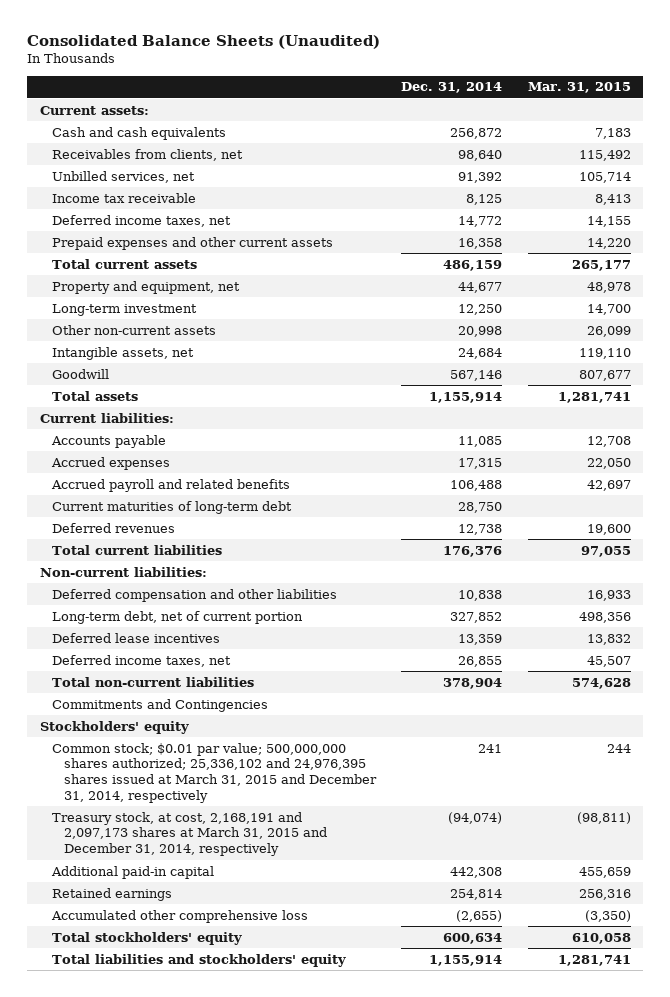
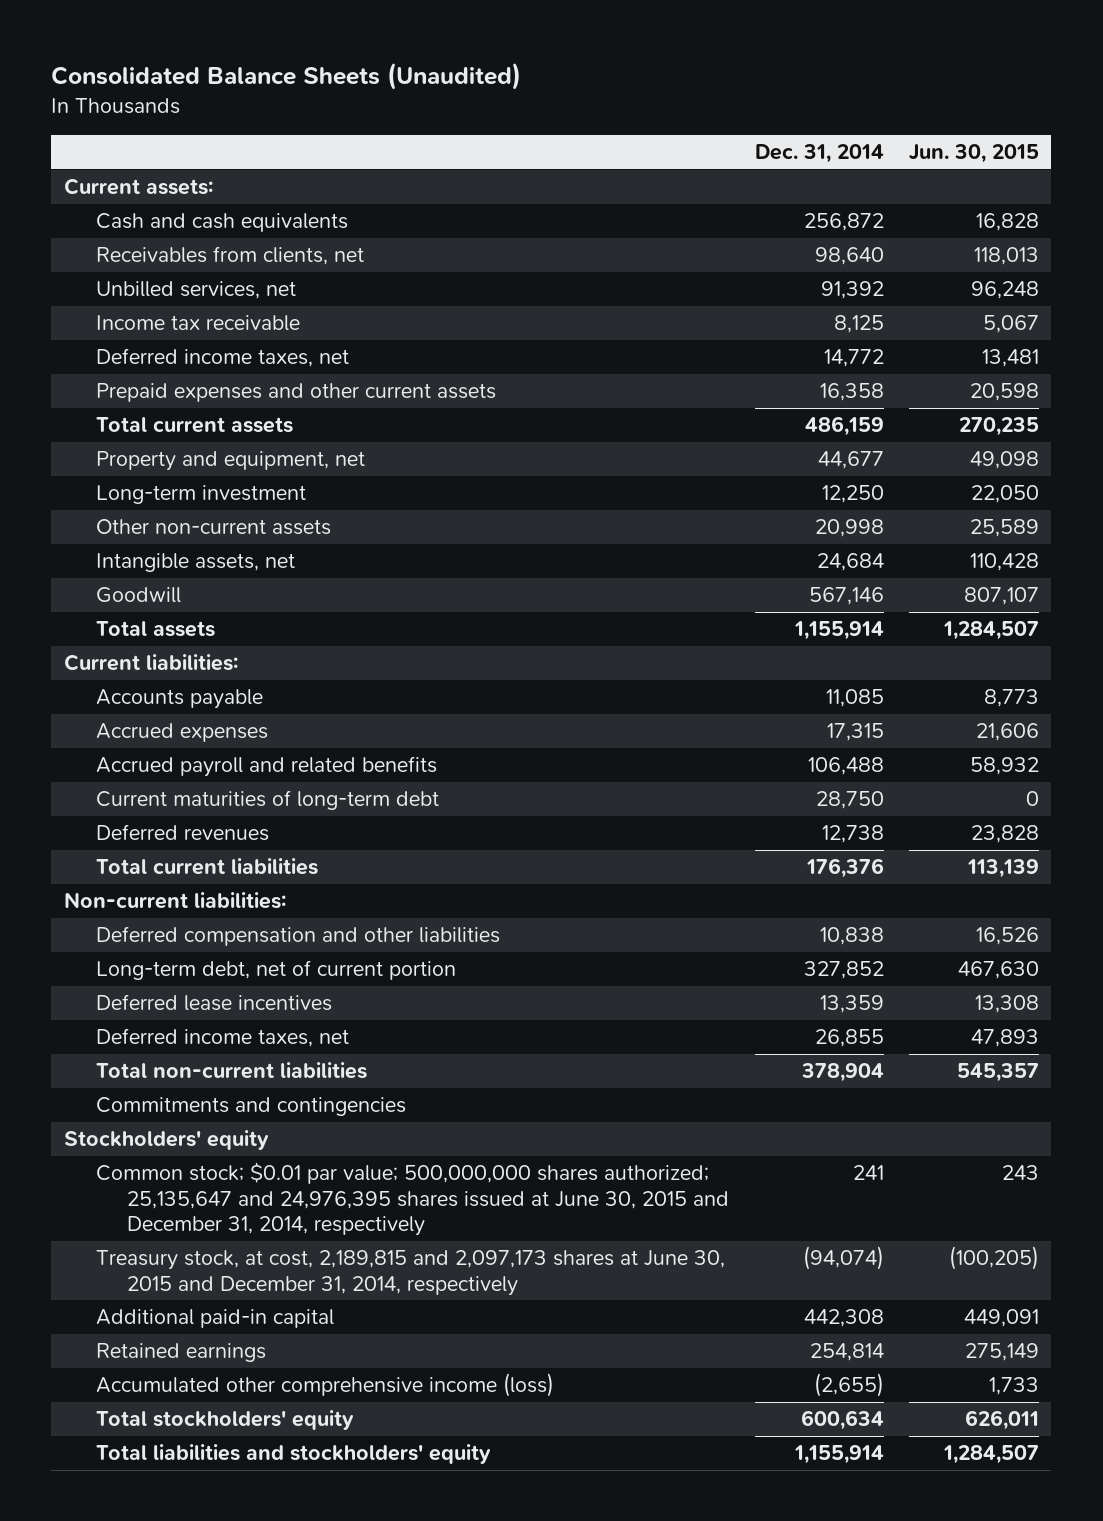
- | Dec. 31, 2014 | Mar. 31, 2015
+ | Dec. 31, 2014 | Jun. 30, 2015
- Commitments and Contingencies
+ Commitments and contingencies
- Common stock; $0.01 par value; 500,000,000 shares authorized; 25,336,102 and 24,976,395 shares issued at March 31, 2015 and December 31, 2014, respectively | 241 | 244
- Treasury stock, at cost, 2,168,191 and 2,097,173 shares at March 31, 2015 and December 31, 2014, respectively | (94,074) | (98,811)
+ Common stock; $0.01 par value; 500,000,000 shares authorized; 25,135,647 and 24,976,395 shares issued at June 30, 2015 and December 31, 2014, respectively | 241 | 243
+ Treasury stock, at cost, 2,189,815 and 2,097,173 shares at June 30, 2015 and December 31, 2014, respectively | (94,074) | (100,205)
- Accumulated other comprehensive loss | (2,655) | (3,350)
+ Accumulated other comprehensive income (loss) | (2,655) | 1,733

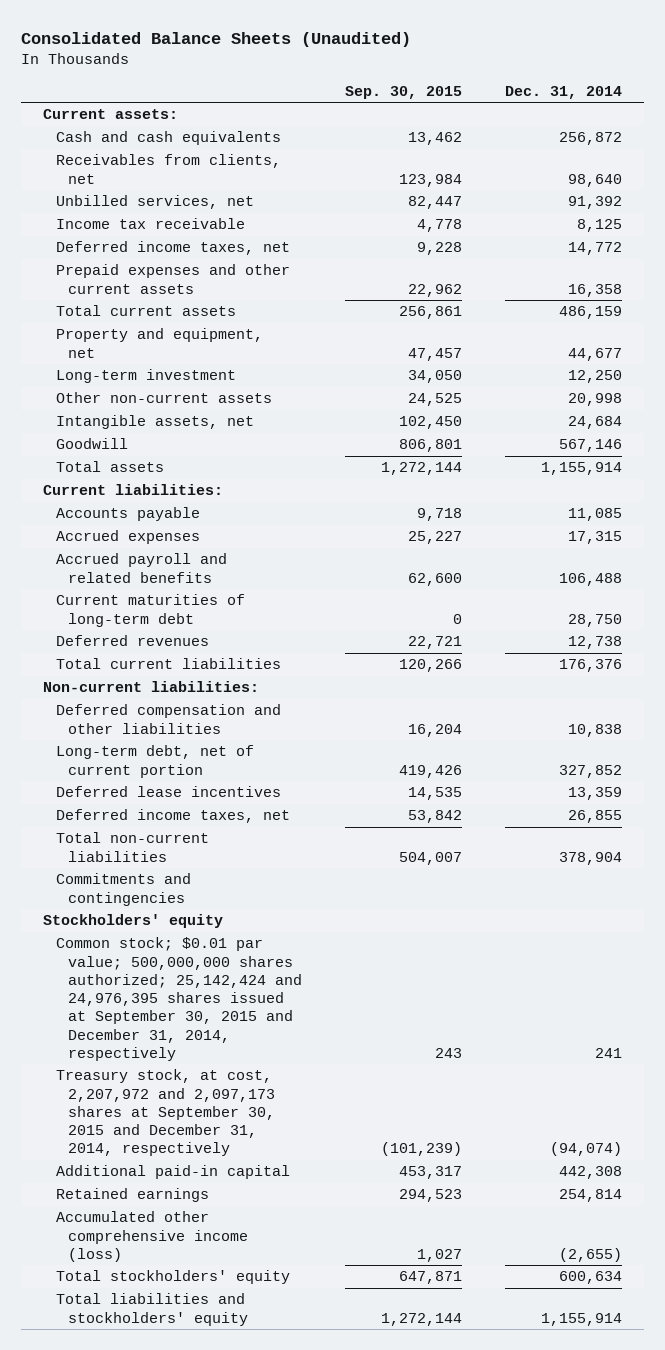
- | Dec. 31, 2014 | Jun. 30, 2015
+ | Sep. 30, 2015 | Dec. 31, 2014
- Common stock; $0.01 par value; 500,000,000 shares authorized; 25,135,647 and 24,976,395 shares issued at June 30, 2015 and December 31, 2014, respectively | 241 | 243
- Treasury stock, at cost, 2,189,815 and 2,097,173 shares at June 30, 2015 and December 31, 2014, respectively | (94,074) | (100,205)
+ Common stock; $0.01 par value; 500,000,000 shares authorized; 25,142,424 and 24,976,395 shares issued at September 30, 2015 and December 31, 2014, respectively | 243 | 241
+ Treasury stock, at cost, 2,207,972 and 2,097,173 shares at September 30, 2015 and December 31, 2014, respectively | (101,239) | (94,074)

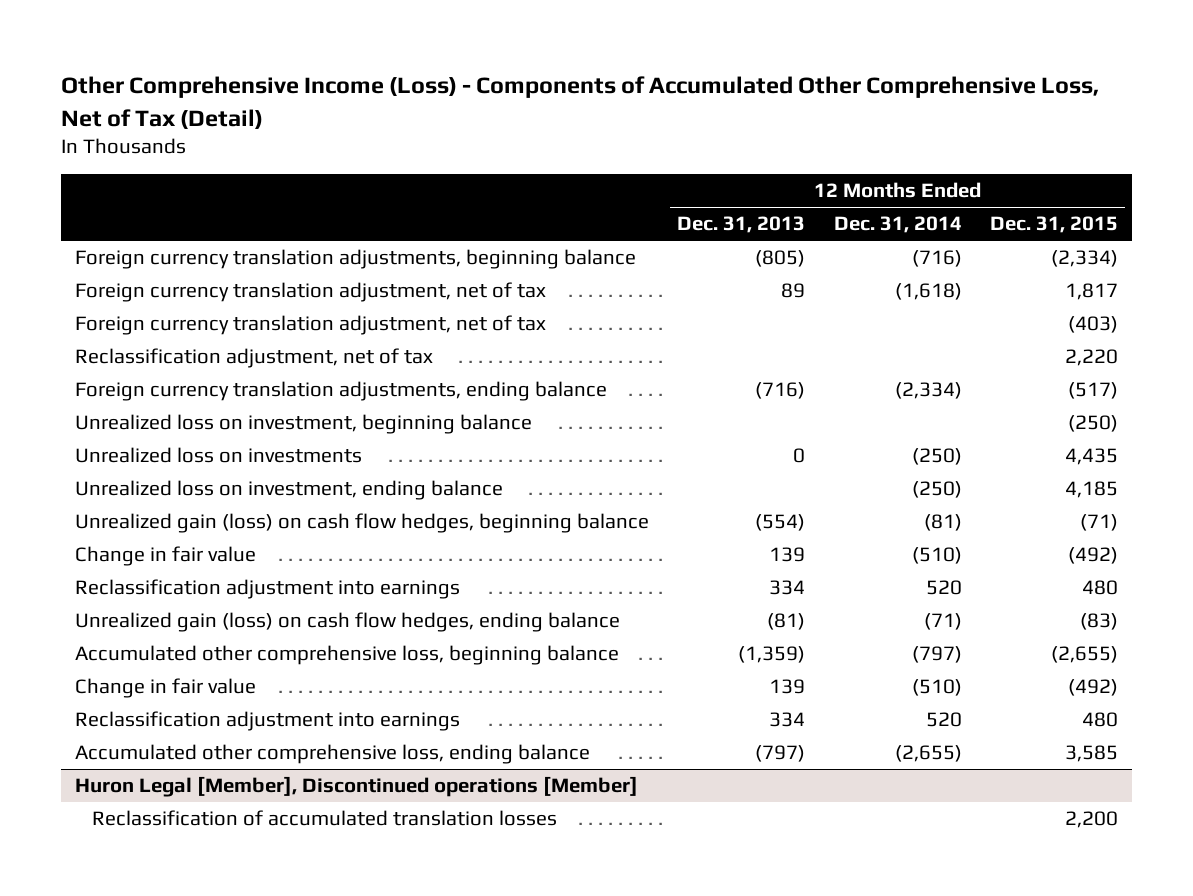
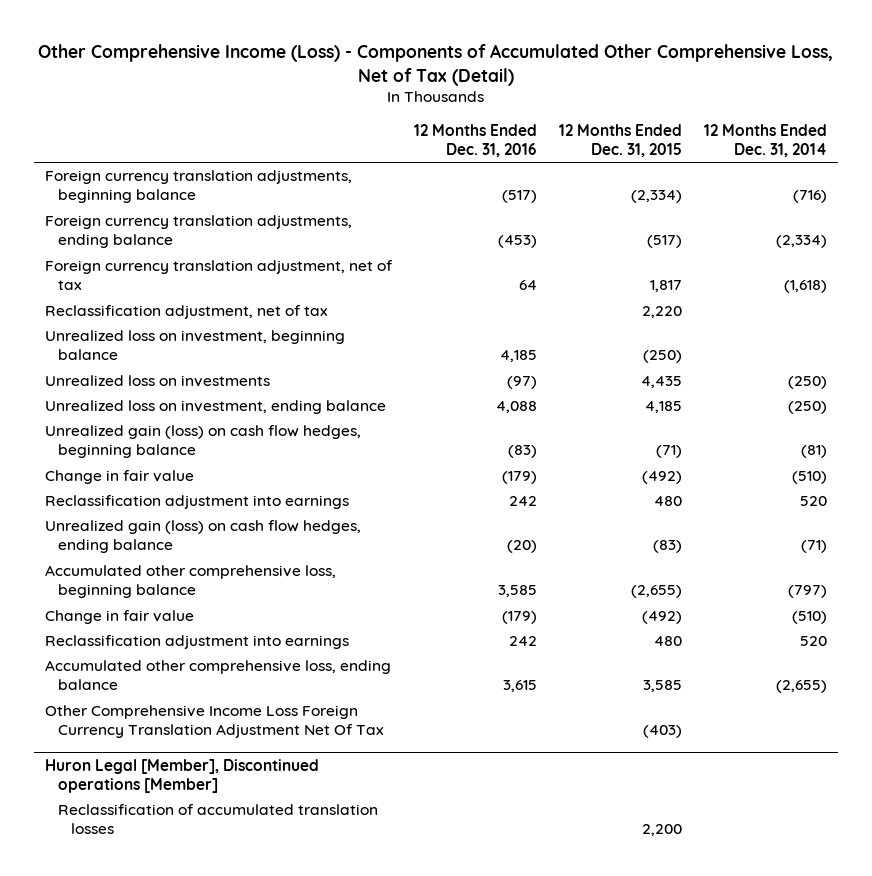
- | 12 Months Ended Dec. 31, 2013 | 12 Months Ended Dec. 31, 2014 | 12 Months Ended Dec. 31, 2015
+ | 12 Months Ended Dec. 31, 2016 | 12 Months Ended Dec. 31, 2015 | 12 Months Ended Dec. 31, 2014
moved up: Foreign currency translation adjustments, ending balance | (453) | (517) | (2,334)
- Foreign currency translation adjustment, net of tax | | | (403)
+ Other Comprehensive Income Loss Foreign Currency Translation Adjustment Net Of Tax | | (403) |

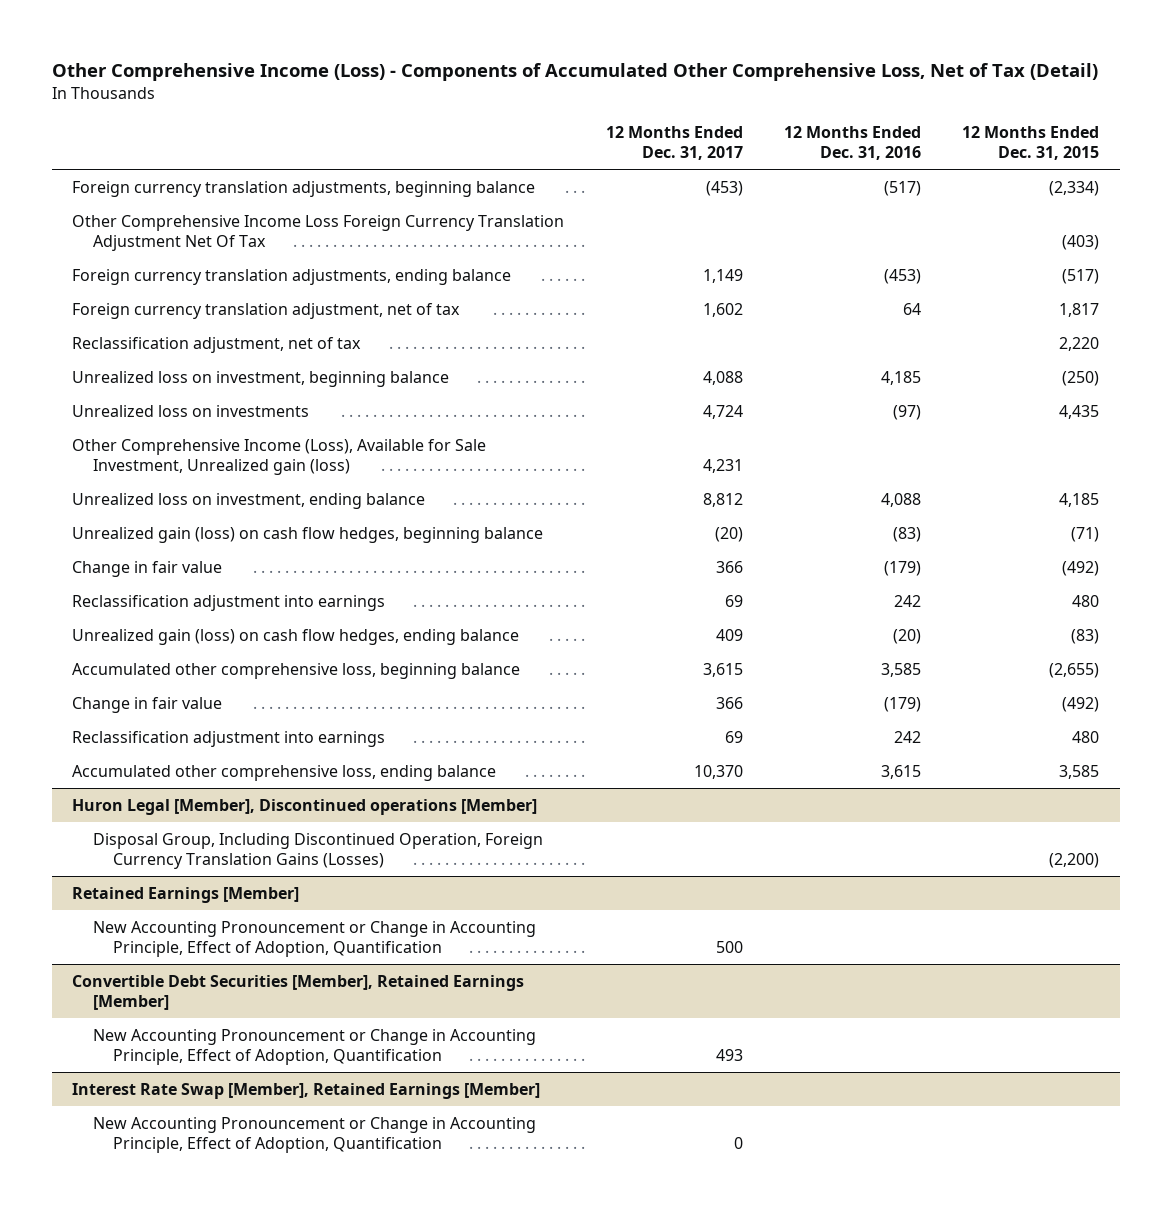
- | 12 Months Ended Dec. 31, 2016 | 12 Months Ended Dec. 31, 2015 | 12 Months Ended Dec. 31, 2014
+ | 12 Months Ended Dec. 31, 2017 | 12 Months Ended Dec. 31, 2016 | 12 Months Ended Dec. 31, 2015
moved up: Other Comprehensive Income Loss Foreign Currency Translation Adjustment Net Of Tax | | | (403)
+ Other Comprehensive Income (Loss), Available for Sale Investment, Unrealized gain (loss) | 4,231 | |
@ Huron Legal [Member], Discontinued operations [Member]
- Reclassification of accumulated translation losses | | 2,200 |
+ Disposal Group, Including Discontinued Operation, Foreign Currency Translation Gains (Losses) | | | (2,200)
+ Retained Earnings [Member]
+ New Accounting Pronouncement or Change in Accounting Principle, Effect of Adoption, Quantification | 500 | |
+ Convertible Debt Securities [Member], Retained Earnings [Member]
+ New Accounting Pronouncement or Change in Accounting Principle, Effect of Adoption, Quantification | 493 | |
+ Interest Rate Swap [Member], Retained Earnings [Member]
+ New Accounting Pronouncement or Change in Accounting Principle, Effect of Adoption, Quantification | 0 | |

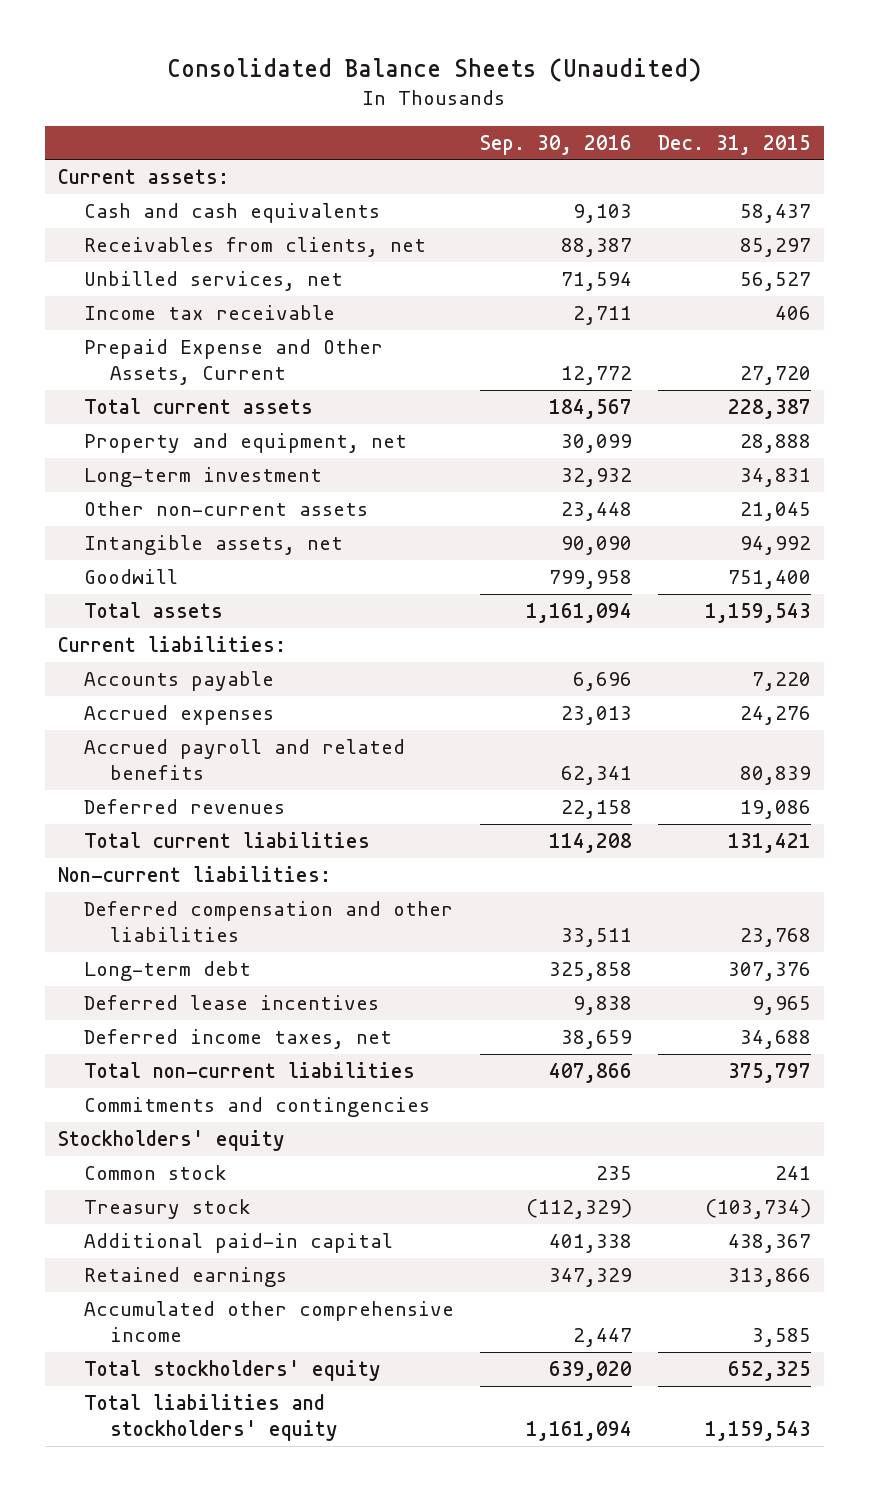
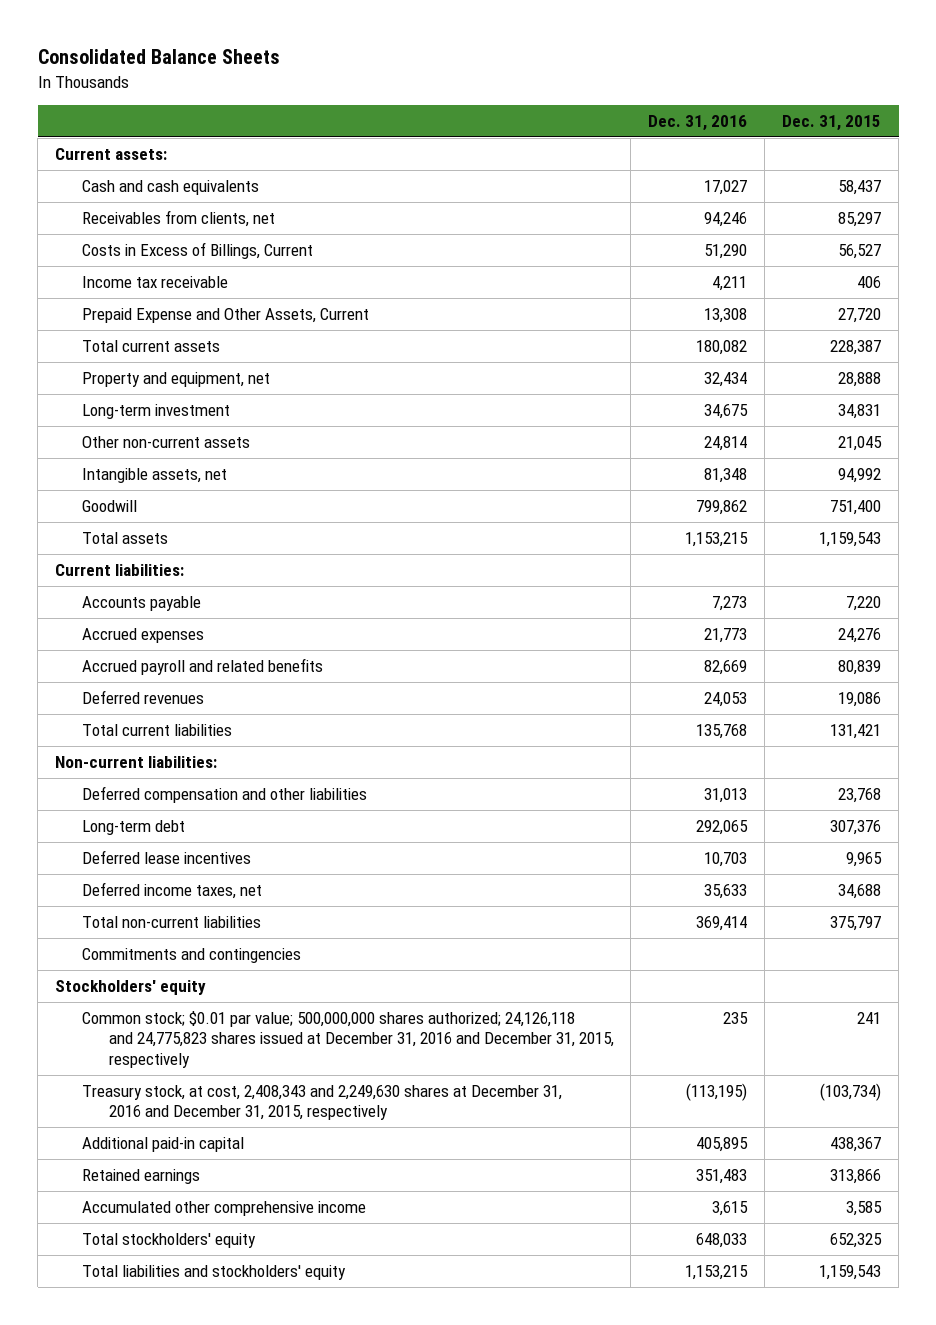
- Consolidated Balance Sheets (Unaudited)
+ Consolidated Balance Sheets
- | Sep. 30, 2016 | Dec. 31, 2015
+ | Dec. 31, 2016 | Dec. 31, 2015
- Unbilled services, net | 71,594 | 56,527
+ Costs in Excess of Billings, Current | 51,290 | 56,527
- Common stock | 235 | 241
- Treasury stock | (112,329) | (103,734)
+ Common stock; $0.01 par value; 500,000,000 shares authorized; 24,126,118 and 24,775,823 shares issued at December 31, 2016 and December 31, 2015, respectively | 235 | 241
+ Treasury stock, at cost, 2,408,343 and 2,249,630 shares at December 31, 2016 and December 31, 2015, respectively | (113,195) | (103,734)

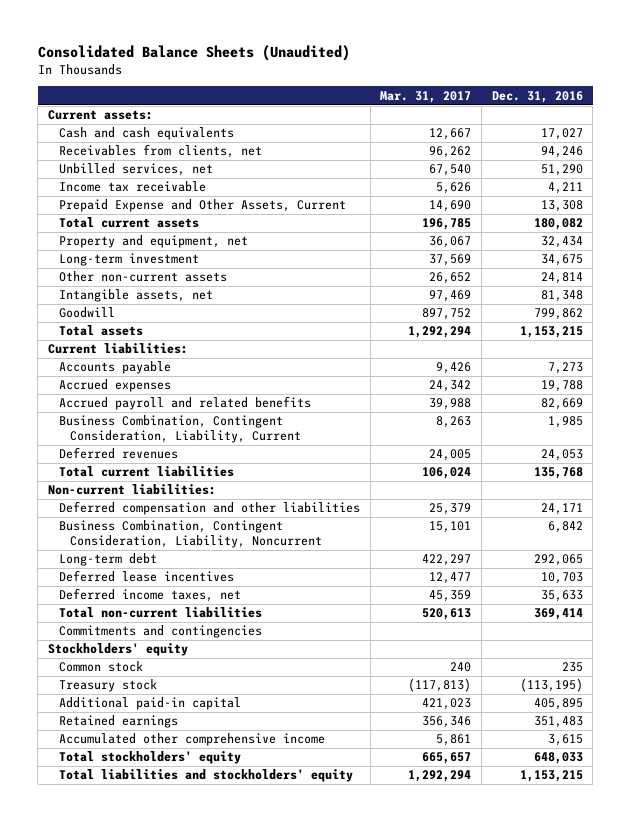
- Consolidated Balance Sheets
+ Consolidated Balance Sheets (Unaudited)
- | Dec. 31, 2016 | Dec. 31, 2015
+ | Mar. 31, 2017 | Dec. 31, 2016
- Costs in Excess of Billings, Current | 51,290 | 56,527
+ Unbilled services, net | 67,540 | 51,290
- Accrued expenses | 21,773 | 24,276
+ Accrued expenses | 24,342 | 19,788
+ Business Combination, Contingent Consideration, Liability, Current | 8,263 | 1,985
- Deferred compensation and other liabilities | 31,013 | 23,768
+ Deferred compensation and other liabilities | 25,379 | 24,171
+ Business Combination, Contingent Consideration, Liability, Noncurrent | 15,101 | 6,842
- Common stock; $0.01 par value; 500,000,000 shares authorized; 24,126,118 and 24,775,823 shares issued at December 31, 2016 and December 31, 2015, respectively | 235 | 241
- Treasury stock, at cost, 2,408,343 and 2,249,630 shares at December 31, 2016 and December 31, 2015, respectively | (113,195) | (103,734)
+ Common stock | 240 | 235
+ Treasury stock | (117,813) | (113,195)

